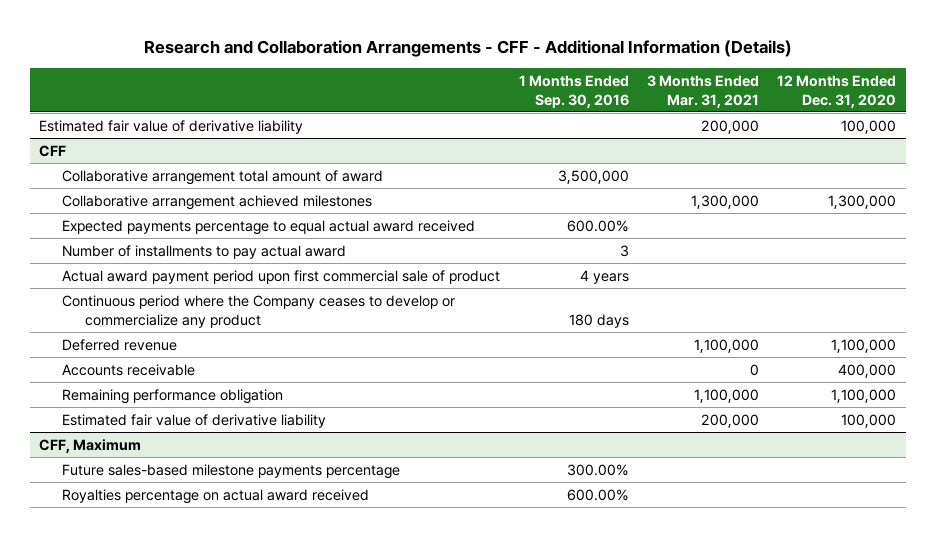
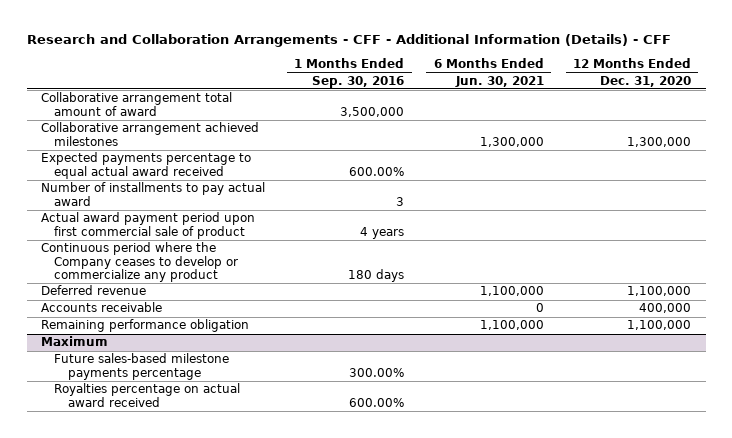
- Research and Collaboration Arrangements - CFF - Additional Information (Details)
+ Research and Collaboration Arrangements - CFF - Additional Information (Details) - CFF
- | 1 Months Ended Sep. 30, 2016 | 3 Months Ended Mar. 31, 2021 | 12 Months Ended Dec. 31, 2020
+ | 1 Months Ended Sep. 30, 2016 | 6 Months Ended Jun. 30, 2021 | 12 Months Ended Dec. 31, 2020
- Estimated fair value of derivative liability | | 200,000 | 100,000
- CFF
- Collaborative arrangement total amount of award | 3,500,000 | |
- Collaborative arrangement achieved milestones | | 1,300,000 | 1,300,000
- Expected payments percentage to equal actual award received | 600.00% | |
- Number of installments to pay actual award | 3 | |
- Actual award payment period upon first commercial sale of product | 4 years | |
- Continuous period where the Company ceases to develop or commercialize any product | 180 days | |
- Deferred revenue | | 1,100,000 | 1,100,000
- Accounts receivable | | 0 | 400,000
- Remaining performance obligation | | 1,100,000 | 1,100,000
- Estimated fair value of derivative liability | | 200,000 | 100,000
- CFF, Maximum
- Future sales-based milestone payments percentage | 300.00% | |
- Royalties percentage on actual award received | 600.00% | |
+ Collaborative arrangement total amount of award | 3,500,000 | |
+ Collaborative arrangement achieved milestones | | 1,300,000 | 1,300,000
+ Expected payments percentage to equal actual award received | 600.00% | |
+ Number of installments to pay actual award | 3 | |
+ Actual award payment period upon first commercial sale of product | 4 years | |
+ Continuous period where the Company ceases to develop or commercialize any product | 180 days | |
+ Deferred revenue | | 1,100,000 | 1,100,000
+ Accounts receivable | | 0 | 400,000
+ Remaining performance obligation | | 1,100,000 | 1,100,000
+ Maximum
+ Future sales-based milestone payments percentage | 300.00% | |
+ Royalties percentage on actual award received | 600.00% | |

